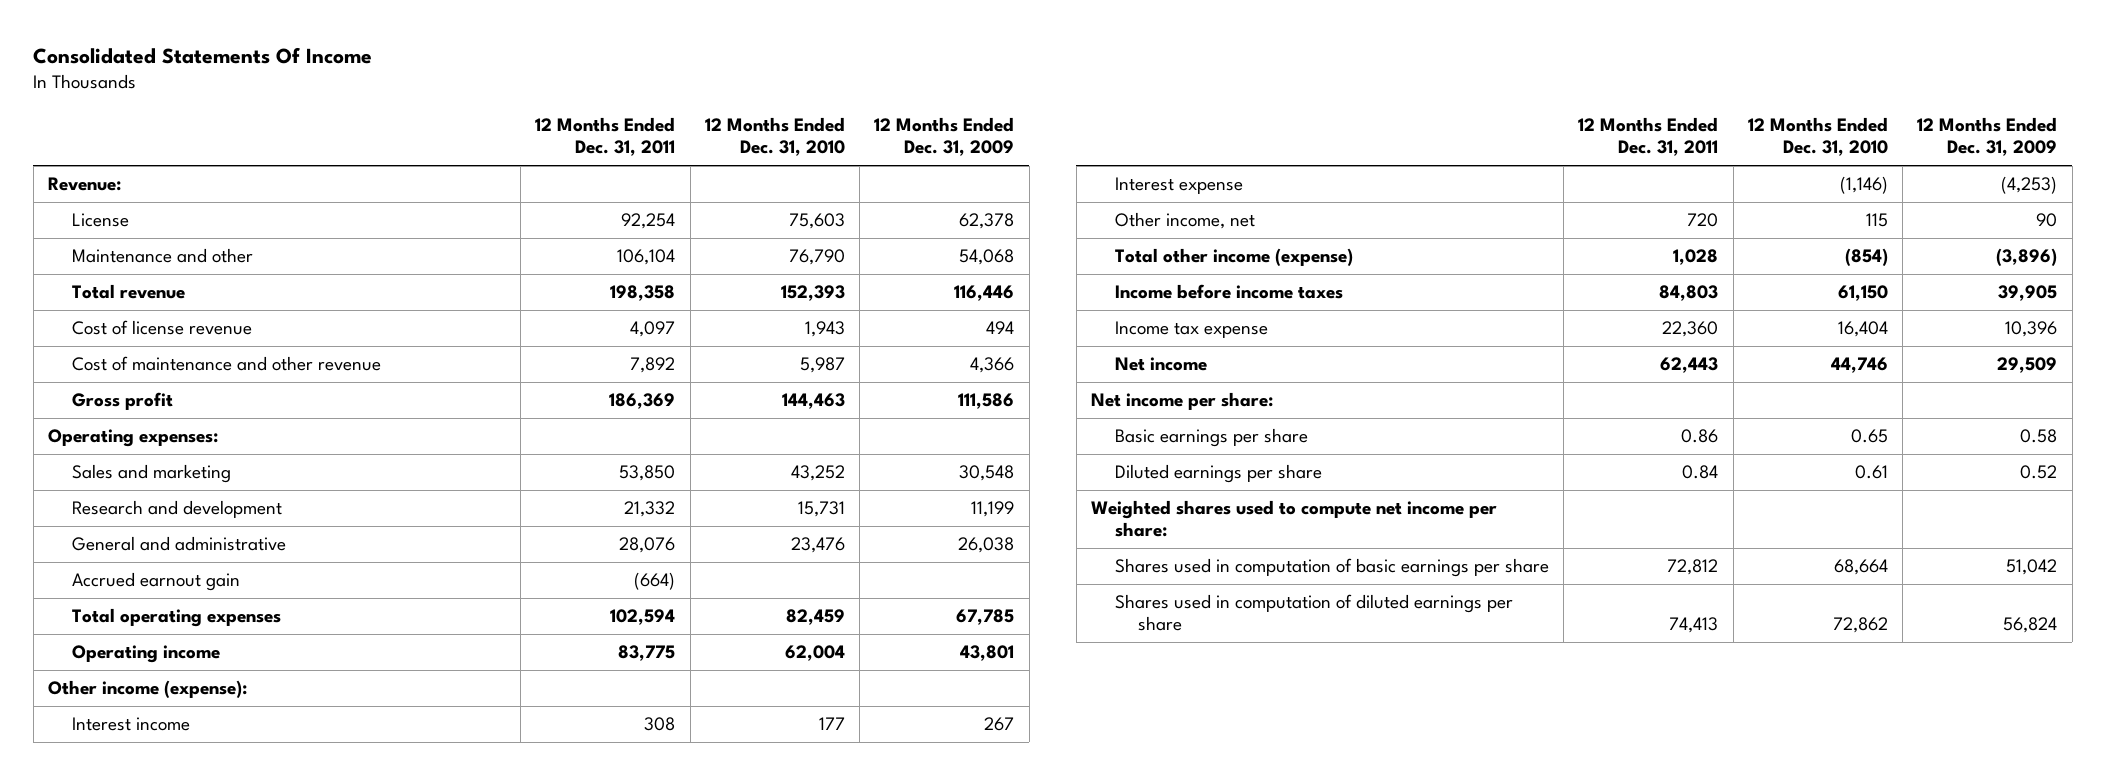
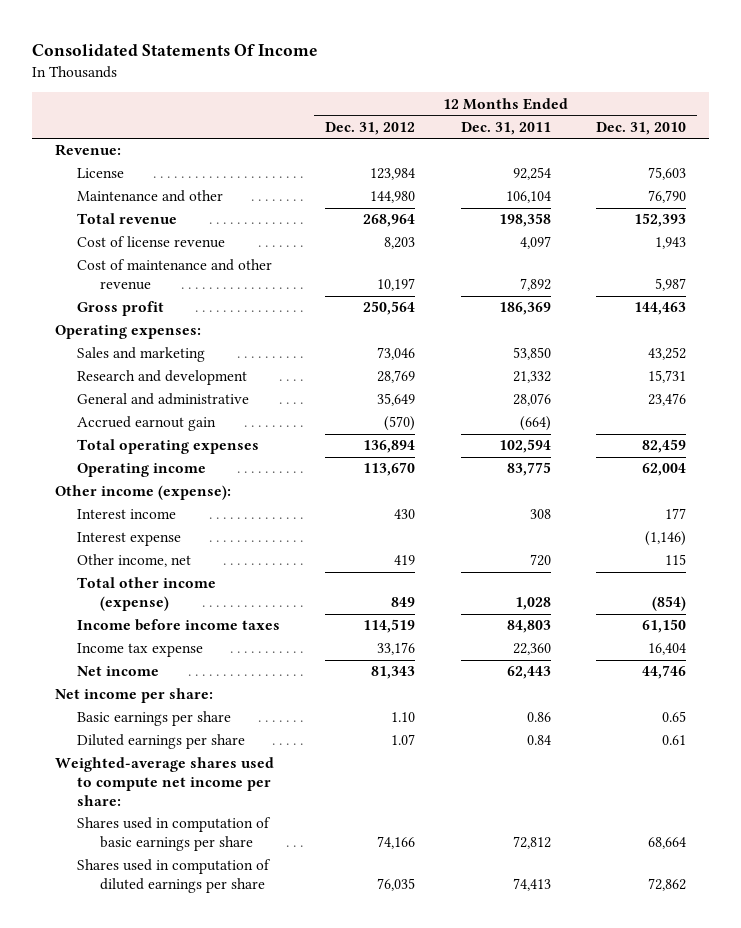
- | 12 Months Ended Dec. 31, 2011 | 12 Months Ended Dec. 31, 2010 | 12 Months Ended Dec. 31, 2009
+ | 12 Months Ended Dec. 31, 2012 | 12 Months Ended Dec. 31, 2011 | 12 Months Ended Dec. 31, 2010
- Weighted shares used to compute net income per share:
+ Weighted-average shares used to compute net income per share:

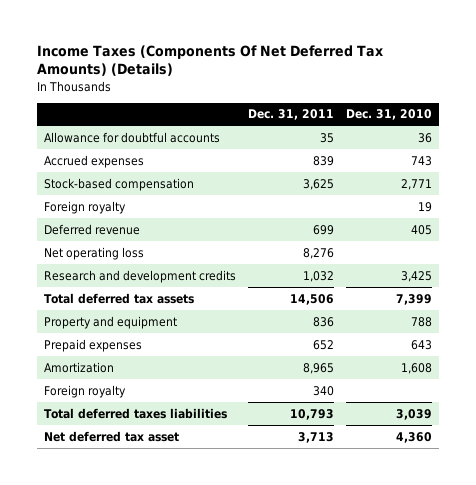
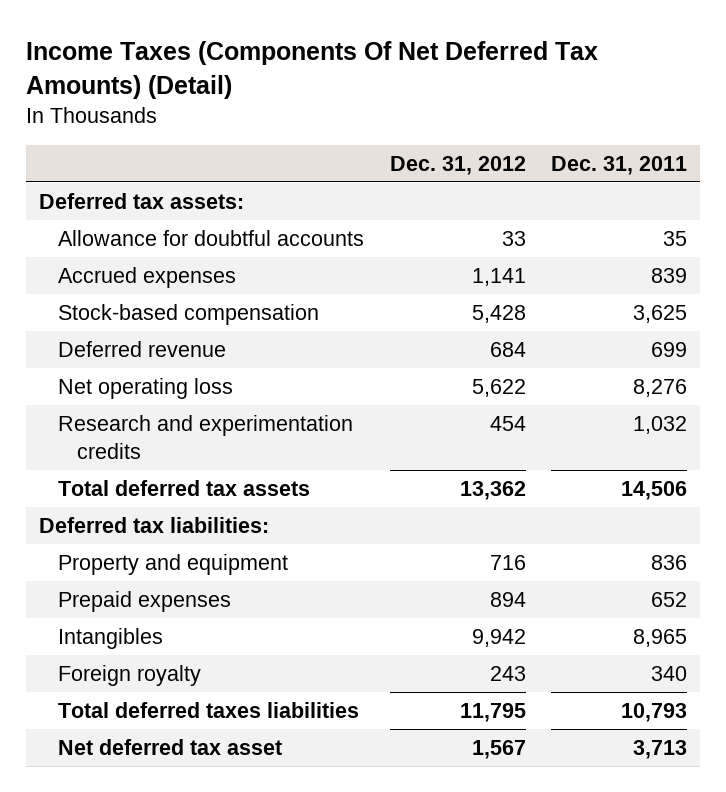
- Income Taxes (Components Of Net Deferred Tax Amounts) (Details)
+ Income Taxes (Components Of Net Deferred Tax Amounts) (Detail)
- | Dec. 31, 2011 | Dec. 31, 2010
+ | Dec. 31, 2012 | Dec. 31, 2011
+ Deferred tax assets:
- Foreign royalty | | 19
- Research and development credits | 1,032 | 3,425
+ Research and experimentation credits | 454 | 1,032
+ Deferred tax liabilities:
- Amortization | 8,965 | 1,608
+ Intangibles | 9,942 | 8,965

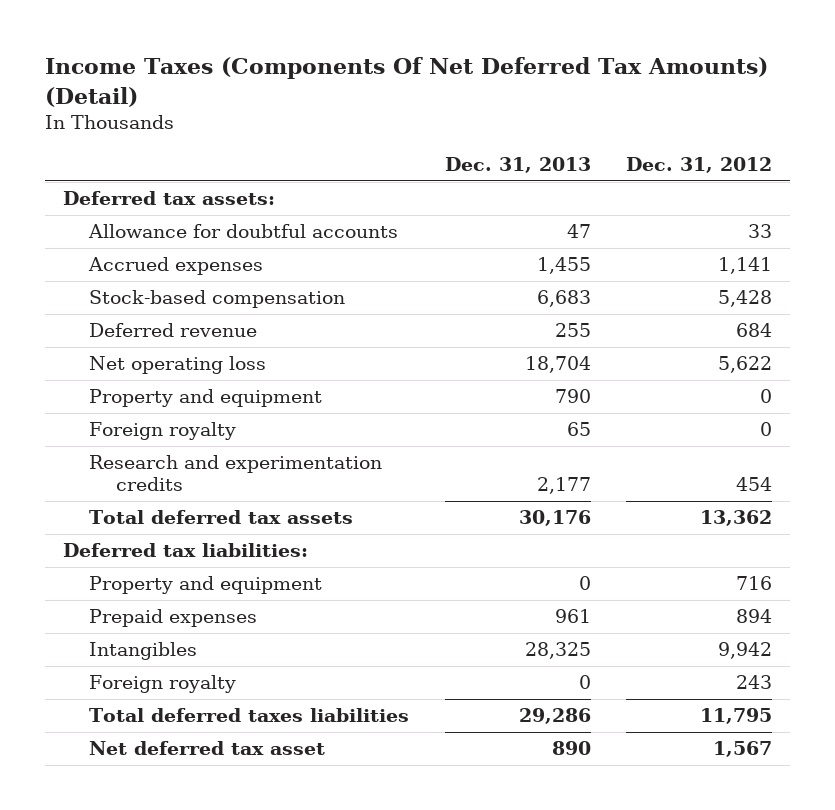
- | Dec. 31, 2012 | Dec. 31, 2011
+ | Dec. 31, 2013 | Dec. 31, 2012
+ Property and equipment | 790 | 0
+ Foreign royalty | 65 | 0

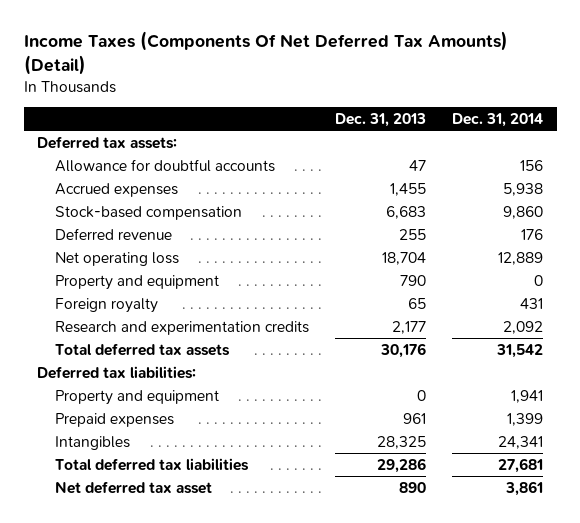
- | Dec. 31, 2013 | Dec. 31, 2012
+ | Dec. 31, 2013 | Dec. 31, 2014
- Foreign royalty | 0 | 243
- Total deferred taxes liabilities | 29,286 | 11,795
+ Total deferred tax liabilities | 29,286 | 27,681

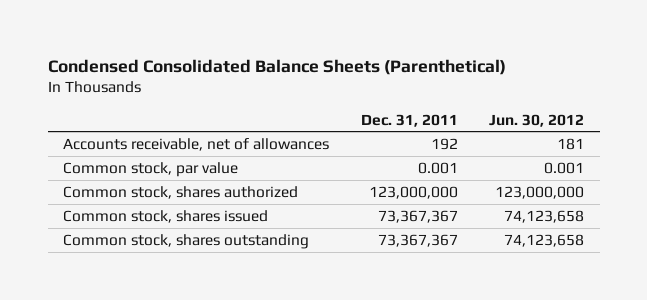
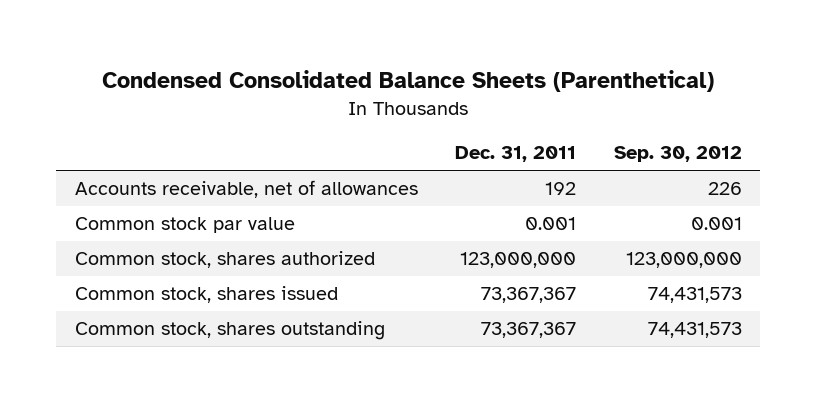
- | Dec. 31, 2011 | Jun. 30, 2012
+ | Dec. 31, 2011 | Sep. 30, 2012
- Common stock, par value | 0.001 | 0.001
+ Common stock par value | 0.001 | 0.001

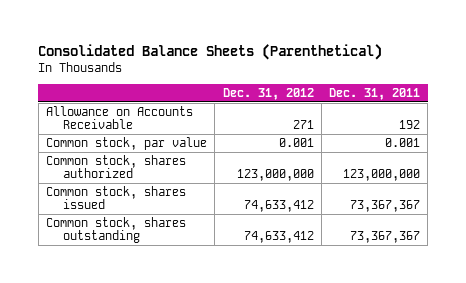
- Condensed Consolidated Balance Sheets (Parenthetical)
+ Consolidated Balance Sheets (Parenthetical)
- | Dec. 31, 2011 | Sep. 30, 2012
+ | Dec. 31, 2012 | Dec. 31, 2011
- Accounts receivable, net of allowances | 192 | 226
- Common stock par value | 0.001 | 0.001
+ Allowance on Accounts Receivable | 271 | 192
+ Common stock, par value | 0.001 | 0.001

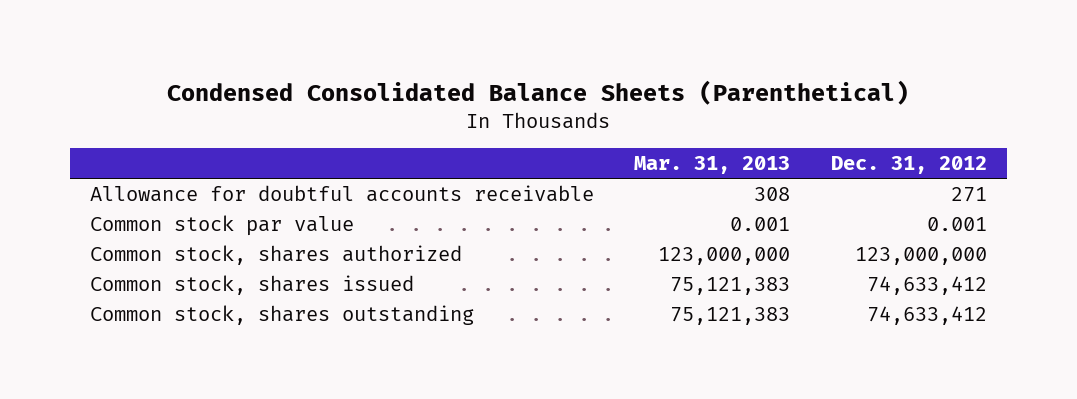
- Consolidated Balance Sheets (Parenthetical)
+ Condensed Consolidated Balance Sheets (Parenthetical)
- | Dec. 31, 2012 | Dec. 31, 2011
+ | Mar. 31, 2013 | Dec. 31, 2012
- Allowance on Accounts Receivable | 271 | 192
- Common stock, par value | 0.001 | 0.001
+ Allowance for doubtful accounts receivable | 308 | 271
+ Common stock par value | 0.001 | 0.001

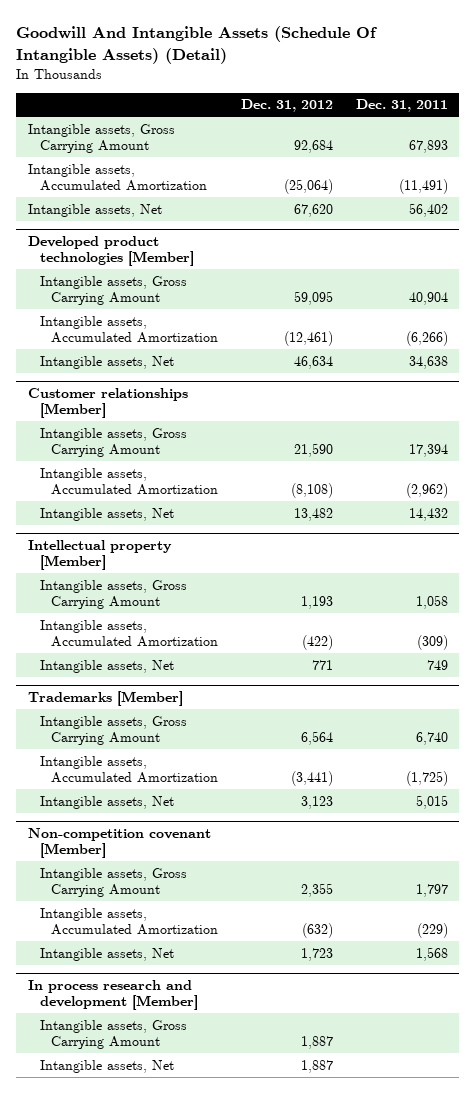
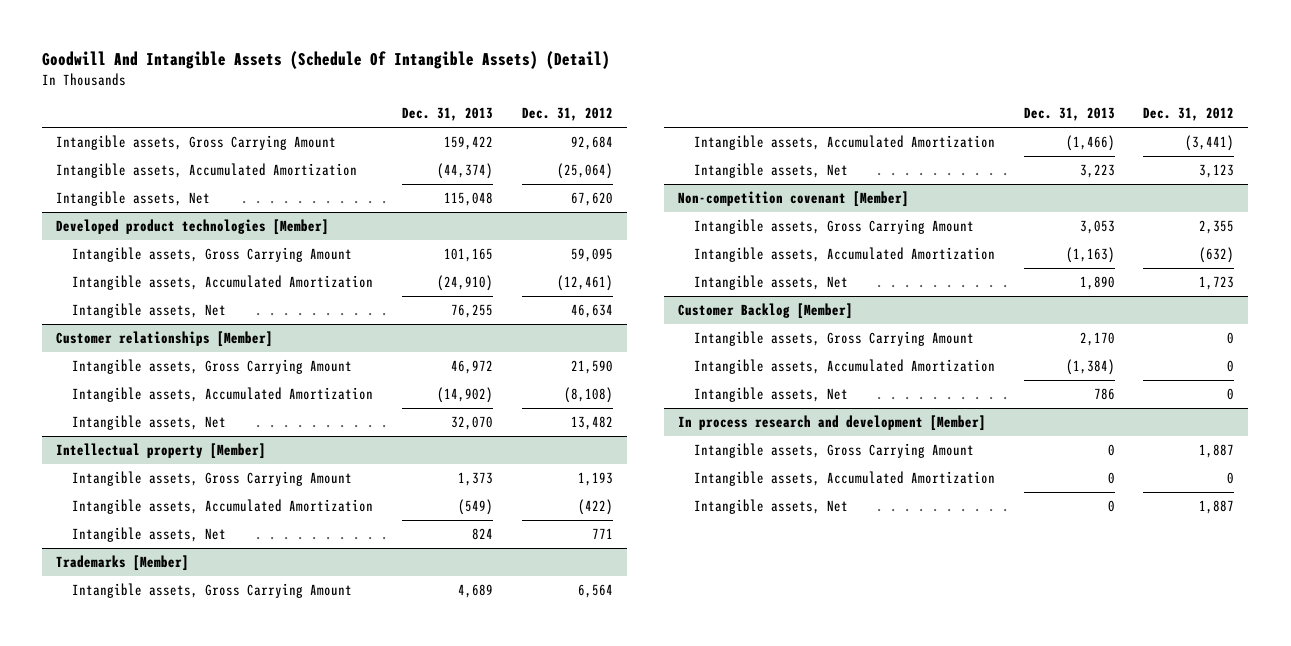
- | Dec. 31, 2012 | Dec. 31, 2011
+ | Dec. 31, 2013 | Dec. 31, 2012
+ Customer Backlog [Member]
+ Intangible assets, Gross Carrying Amount | 2,170 | 0
+ Intangible assets, Accumulated Amortization | (1,384) | 0
+ Intangible assets, Net | 786 | 0
@ In process research and development [Member]
+ Intangible assets, Accumulated Amortization | 0 | 0

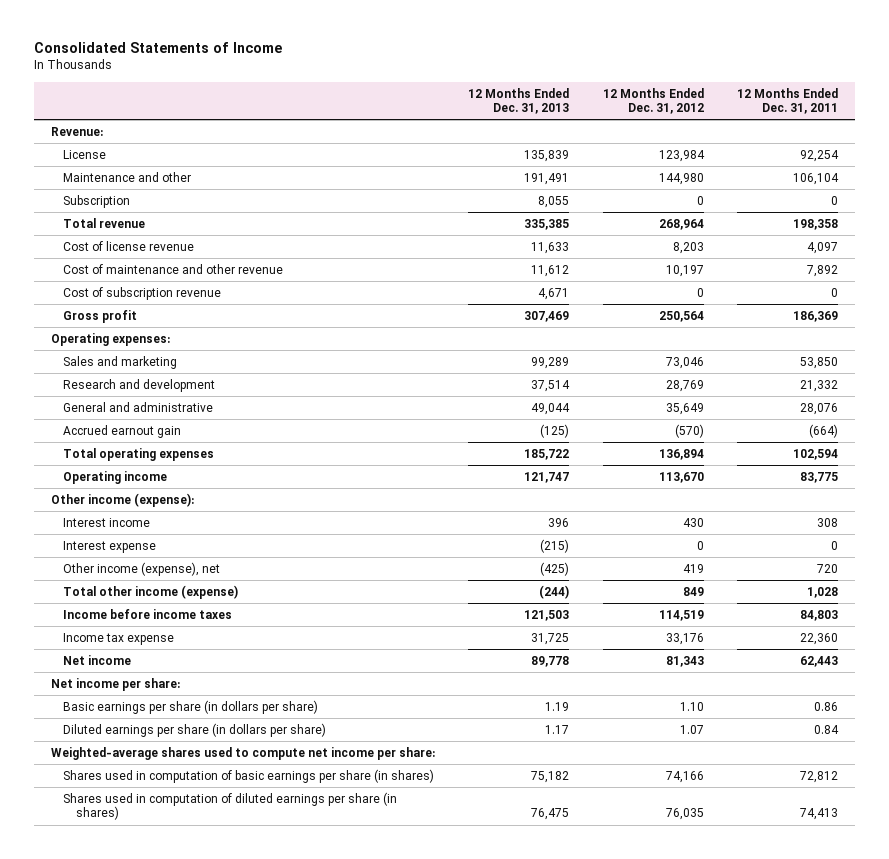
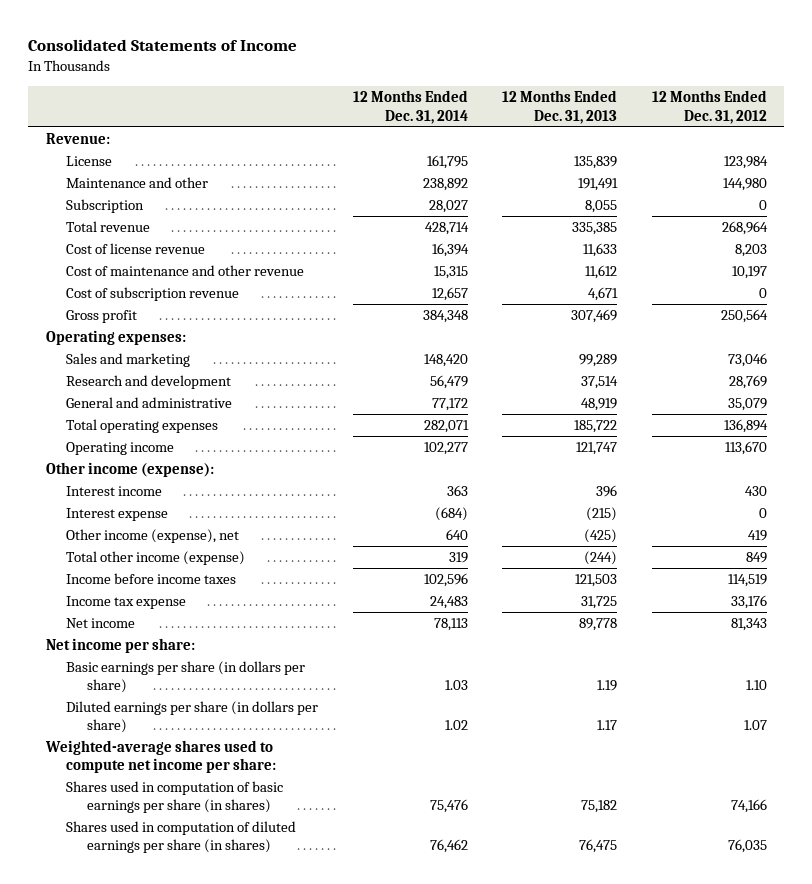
- | 12 Months Ended Dec. 31, 2013 | 12 Months Ended Dec. 31, 2012 | 12 Months Ended Dec. 31, 2011
+ | 12 Months Ended Dec. 31, 2014 | 12 Months Ended Dec. 31, 2013 | 12 Months Ended Dec. 31, 2012
- General and administrative | 49,044 | 35,649 | 28,076
- Accrued earnout gain | (125) | (570) | (664)
+ General and administrative | 77,172 | 48,919 | 35,079

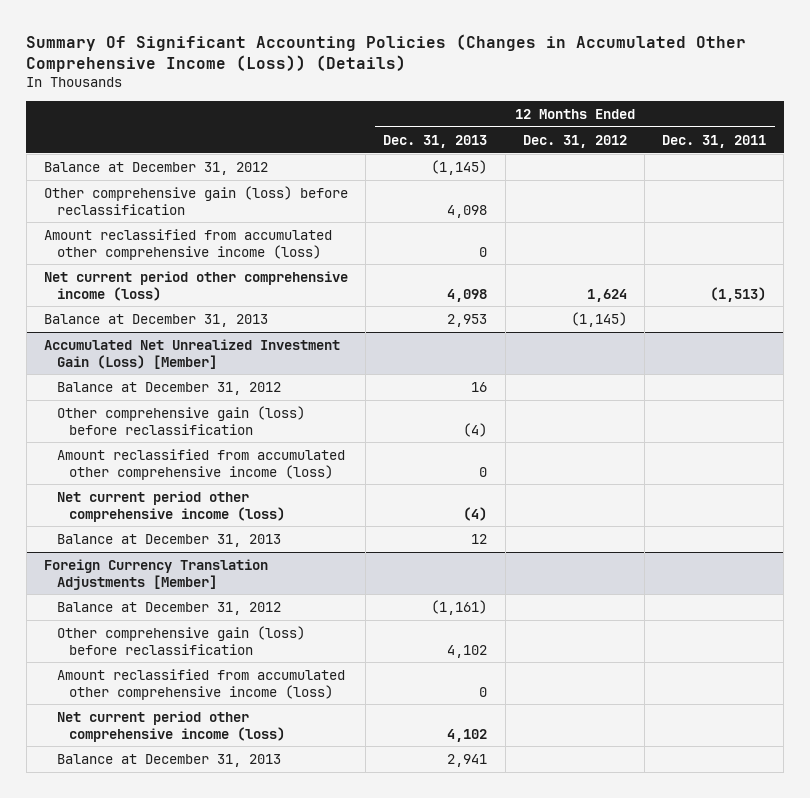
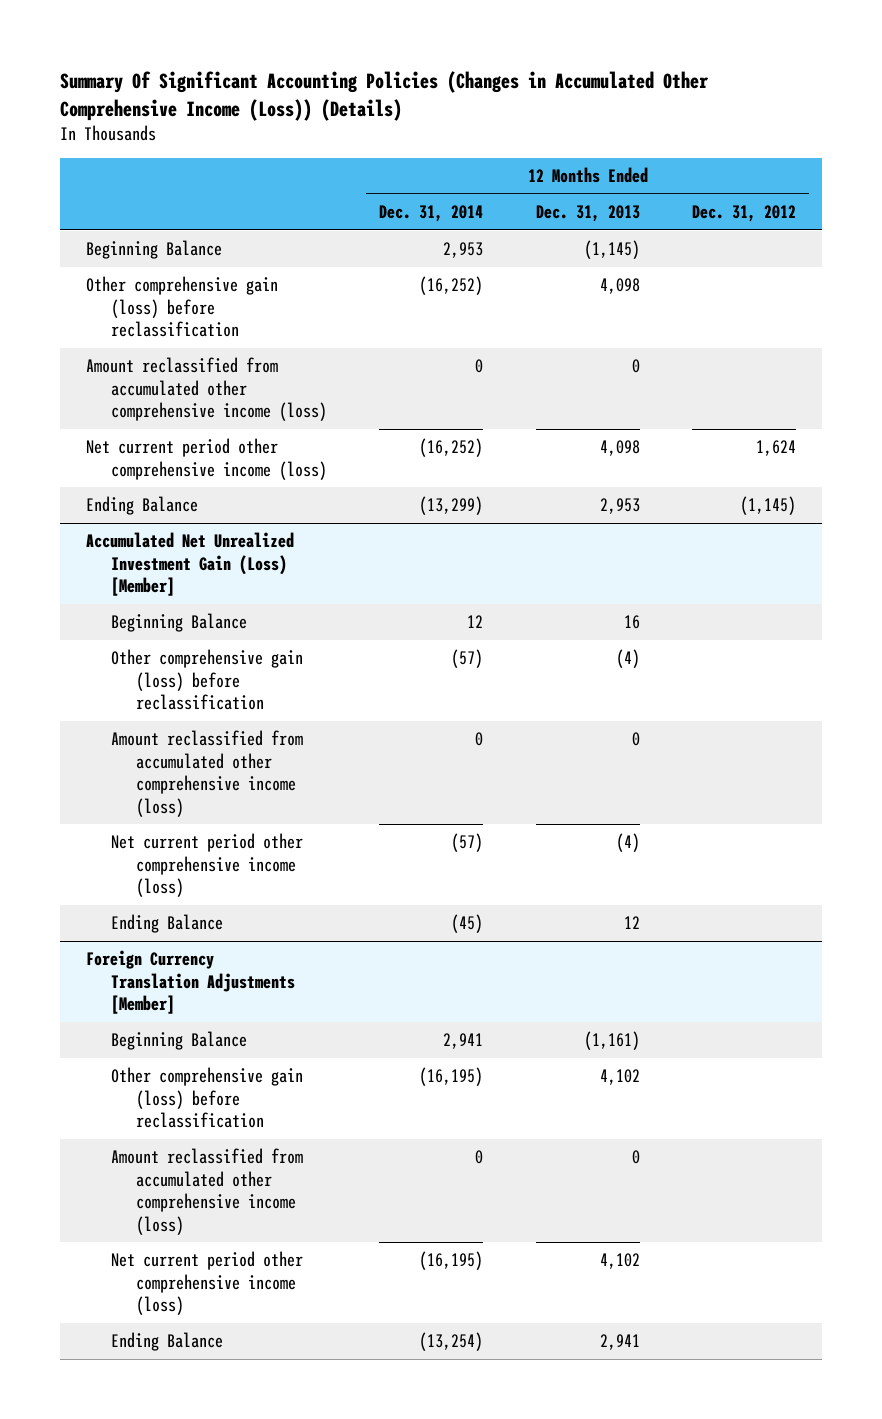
- | 12 Months Ended Dec. 31, 2013 | 12 Months Ended Dec. 31, 2012 | 12 Months Ended Dec. 31, 2011
+ | 12 Months Ended Dec. 31, 2014 | 12 Months Ended Dec. 31, 2013 | 12 Months Ended Dec. 31, 2012
- Balance at December 31, 2012 | (1,145) | |
+ Beginning Balance | 2,953 | (1,145) |
- Balance at December 31, 2013 | 2,953 | (1,145) |
+ Ending Balance | (13,299) | 2,953 | (1,145)
@ Accumulated Net Unrealized Investment Gain (Loss) [Member]
- Balance at December 31, 2012 | 16 | |
+ Beginning Balance | 12 | 16 |
- Balance at December 31, 2013 | 12 | |
+ Ending Balance | (45) | 12 |
@ Foreign Currency Translation Adjustments [Member]
- Balance at December 31, 2012 | (1,161) | |
+ Beginning Balance | 2,941 | (1,161) |
- Balance at December 31, 2013 | 2,941 | |
+ Ending Balance | (13,254) | 2,941 |

